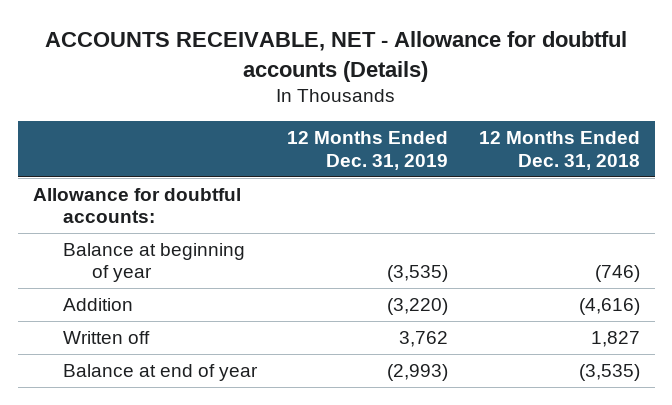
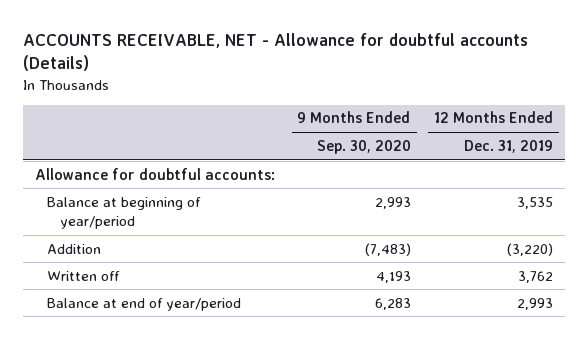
- | 12 Months Ended Dec. 31, 2019 | 12 Months Ended Dec. 31, 2018
+ | 9 Months Ended Sep. 30, 2020 | 12 Months Ended Dec. 31, 2019
- Balance at beginning of year | (3,535) | (746)
+ Balance at beginning of year/period | 2,993 | 3,535
- Balance at end of year | (2,993) | (3,535)
+ Balance at end of year/period | 6,283 | 2,993

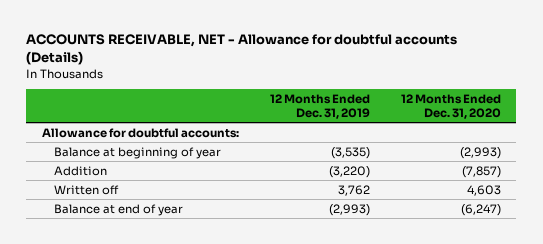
- | 9 Months Ended Sep. 30, 2020 | 12 Months Ended Dec. 31, 2019
+ | 12 Months Ended Dec. 31, 2019 | 12 Months Ended Dec. 31, 2020
- Balance at beginning of year/period | 2,993 | 3,535
+ Balance at beginning of year | (3,535) | (2,993)
- Balance at end of year/period | 6,283 | 2,993
+ Balance at end of year | (2,993) | (6,247)

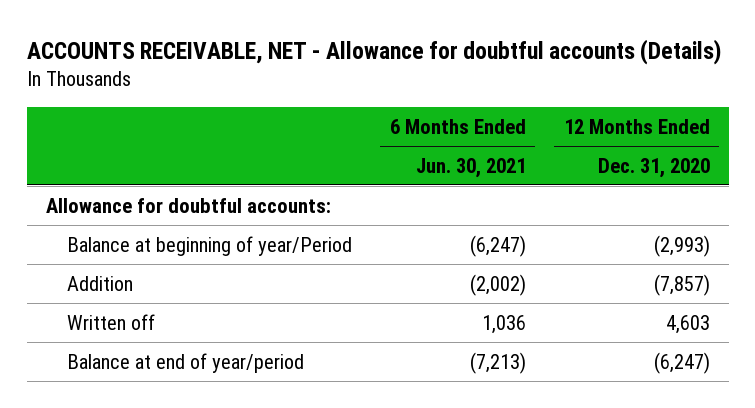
- | 12 Months Ended Dec. 31, 2019 | 12 Months Ended Dec. 31, 2020
+ | 6 Months Ended Jun. 30, 2021 | 12 Months Ended Dec. 31, 2020
- Balance at beginning of year | (3,535) | (2,993)
+ Balance at beginning of year/Period | (6,247) | (2,993)
- Balance at end of year | (2,993) | (6,247)
+ Balance at end of year/period | (7,213) | (6,247)

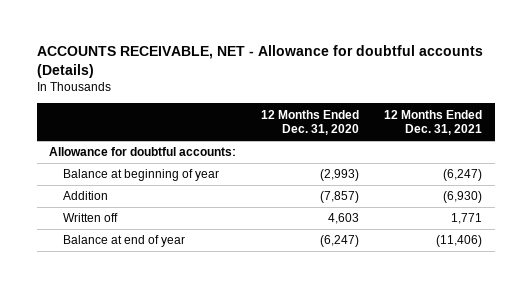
- | 6 Months Ended Jun. 30, 2021 | 12 Months Ended Dec. 31, 2020
+ | 12 Months Ended Dec. 31, 2020 | 12 Months Ended Dec. 31, 2021
- Balance at beginning of year/Period | (6,247) | (2,993)
+ Balance at beginning of year | (2,993) | (6,247)
- Balance at end of year/period | (7,213) | (6,247)
+ Balance at end of year | (6,247) | (11,406)

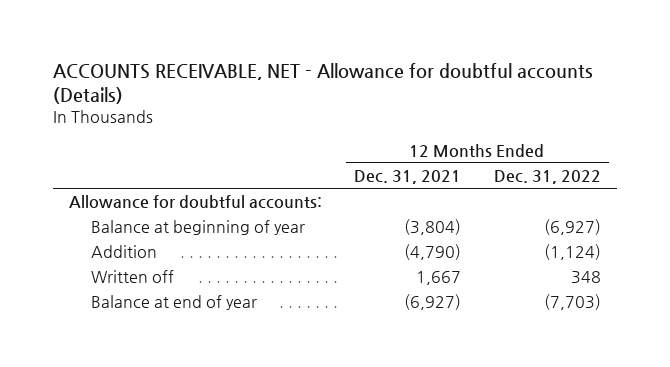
- | 12 Months Ended Dec. 31, 2020 | 12 Months Ended Dec. 31, 2021
+ | 12 Months Ended Dec. 31, 2021 | 12 Months Ended Dec. 31, 2022
- Balance at beginning of year | (2,993) | (6,247)
- Addition | (7,857) | (6,930)
- Written off | 4,603 | 1,771
- Balance at end of year | (6,247) | (11,406)
+ Balance at beginning of year | (3,804) | (6,927)
+ Addition | (4,790) | (1,124)
+ Written off | 1,667 | 348
+ Balance at end of year | (6,927) | (7,703)

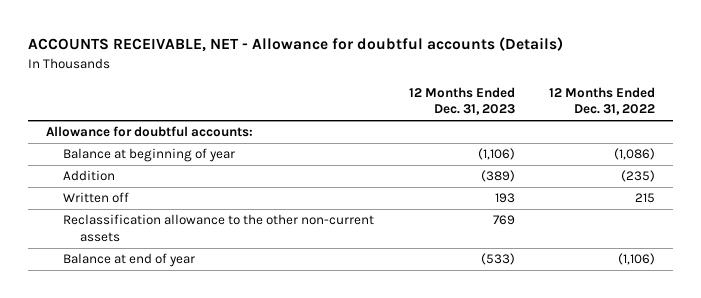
- | 12 Months Ended Dec. 31, 2021 | 12 Months Ended Dec. 31, 2022
+ | 12 Months Ended Dec. 31, 2023 | 12 Months Ended Dec. 31, 2022
- Balance at beginning of year | (3,804) | (6,927)
- Addition | (4,790) | (1,124)
- Written off | 1,667 | 348
- Balance at end of year | (6,927) | (7,703)
+ Balance at beginning of year | (1,106) | (1,086)
+ Addition | (389) | (235)
+ Written off | 193 | 215
+ Reclassification allowance to the other non-current assets | 769 |
+ Balance at end of year | (533) | (1,106)

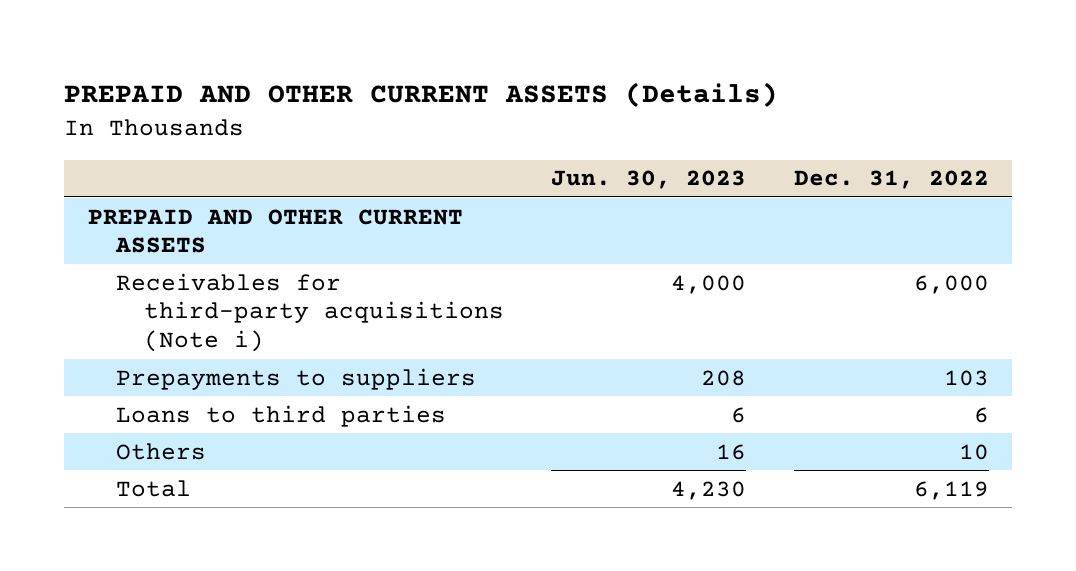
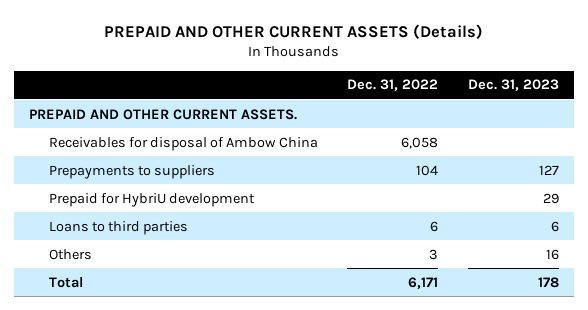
- | Jun. 30, 2023 | Dec. 31, 2022
+ | Dec. 31, 2022 | Dec. 31, 2023
- PREPAID AND OTHER CURRENT ASSETS
- Receivables for third-party acquisitions (Note i) | 4,000 | 6,000
- Prepayments to suppliers | 208 | 103
+ PREPAID AND OTHER CURRENT ASSETS.
+ Receivables for disposal of Ambow China | 6,058 |
+ Prepayments to suppliers | 104 | 127
+ Prepaid for HybriU development | | 29
- Others | 16 | 10
- Total | 4,230 | 6,119
+ Others | 3 | 16
+ Total | 6,171 | 178

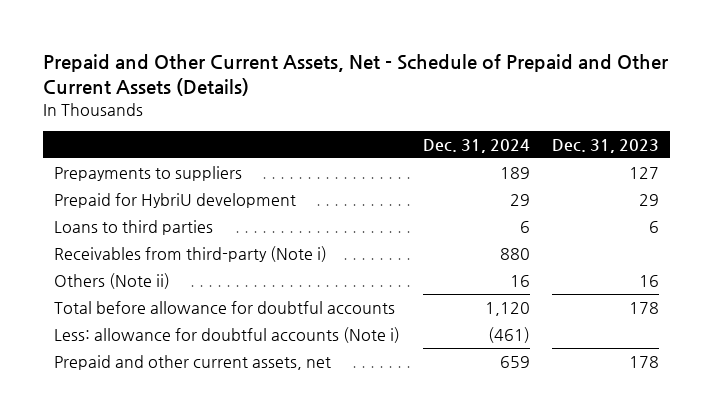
- PREPAID AND OTHER CURRENT ASSETS (Details)
+ Prepaid and Other Current Assets, Net - Schedule of Prepaid and Other Current Assets (Details)
- | Dec. 31, 2022 | Dec. 31, 2023
+ | Dec. 31, 2024 | Dec. 31, 2023
- PREPAID AND OTHER CURRENT ASSETS.
- Receivables for disposal of Ambow China | 6,058 |
- Others | 3 | 16
- Total | 6,171 | 178
+ Receivables from third-party (Note i) | 880 |
+ Others (Note ii) | 16 | 16
+ Total before allowance for doubtful accounts | 1,120 | 178
+ Less: allowance for doubtful accounts (Note i) | (461) |
+ Prepaid and other current assets, net | 659 | 178

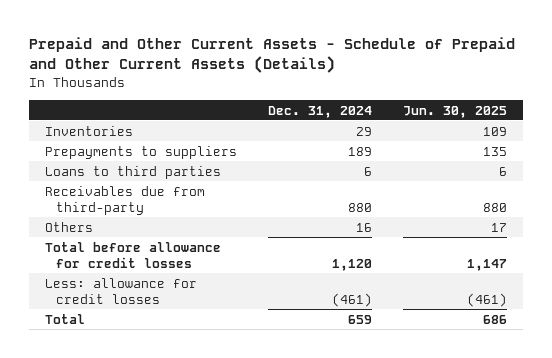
- Prepaid and Other Current Assets, Net - Schedule of Prepaid and Other Current Assets (Details)
+ Prepaid and Other Current Assets - Schedule of Prepaid and Other Current Assets (Details)
- | Dec. 31, 2024 | Dec. 31, 2023
+ | Dec. 31, 2024 | Jun. 30, 2025
+ Inventories | 29 | 109
- Prepaid for HybriU development | 29 | 29
- Receivables from third-party (Note i) | 880 |
- Others (Note ii) | 16 | 16
- Total before allowance for doubtful accounts | 1,120 | 178
- Less: allowance for doubtful accounts (Note i) | (461) |
- Prepaid and other current assets, net | 659 | 178
+ Receivables due from third-party | 880 | 880
+ Others | 16 | 17
+ Total before allowance for credit losses | 1,120 | 1,147
+ Less: allowance for credit losses | (461) | (461)
+ Total | 659 | 686

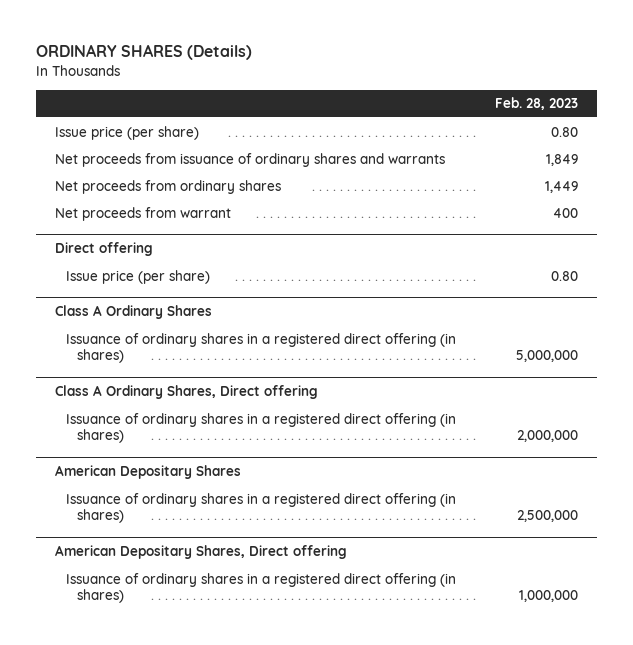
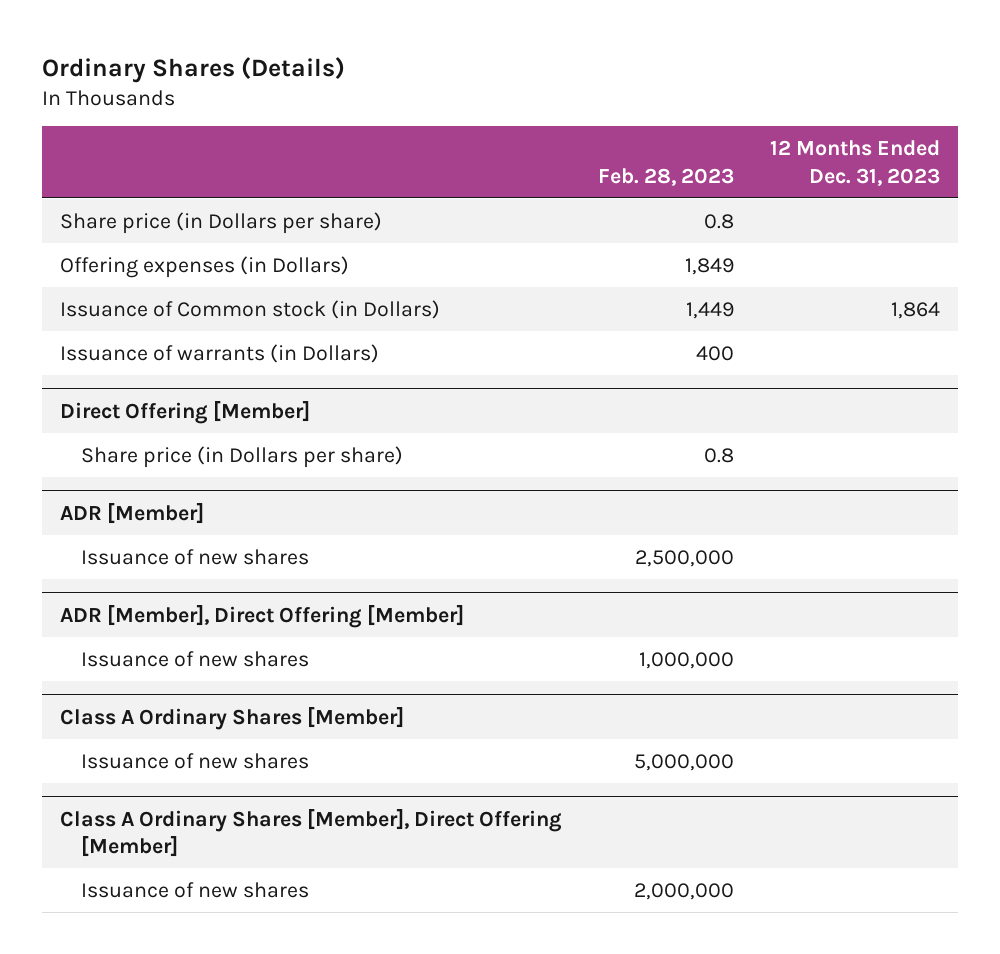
- ORDINARY SHARES (Details)
+ Ordinary Shares (Details)
- | Feb. 28, 2023
+ | Feb. 28, 2023 | 12 Months Ended Dec. 31, 2023
- Issue price (per share) | 0.80
- Net proceeds from issuance of ordinary shares and warrants | 1,849
- Net proceeds from ordinary shares | 1,449
- Net proceeds from warrant | 400
- Direct offering
- Issue price (per share) | 0.80
- Class A Ordinary Shares
- Issuance of ordinary shares in a registered direct offering (in shares) | 5,000,000
- Class A Ordinary Shares, Direct offering
- Issuance of ordinary shares in a registered direct offering (in shares) | 2,000,000
- American Depositary Shares
- Issuance of ordinary shares in a registered direct offering (in shares) | 2,500,000
- American Depositary Shares, Direct offering
- Issuance of ordinary shares in a registered direct offering (in shares) | 1,000,000
+ Share price (in Dollars per share) | 0.8 |
+ Offering expenses (in Dollars) | 1,849 |
+ Issuance of Common stock (in Dollars) | 1,449 | 1,864
+ Issuance of warrants (in Dollars) | 400 |
+ Direct Offering [Member]
+ Share price (in Dollars per share) | 0.8 |
+ ADR [Member]
+ Issuance of new shares | 2,500,000 |
+ ADR [Member], Direct Offering [Member]
+ Issuance of new shares | 1,000,000 |
+ Class A Ordinary Shares [Member]
+ Issuance of new shares | 5,000,000 |
+ Class A Ordinary Shares [Member], Direct Offering [Member]
+ Issuance of new shares | 2,000,000 |

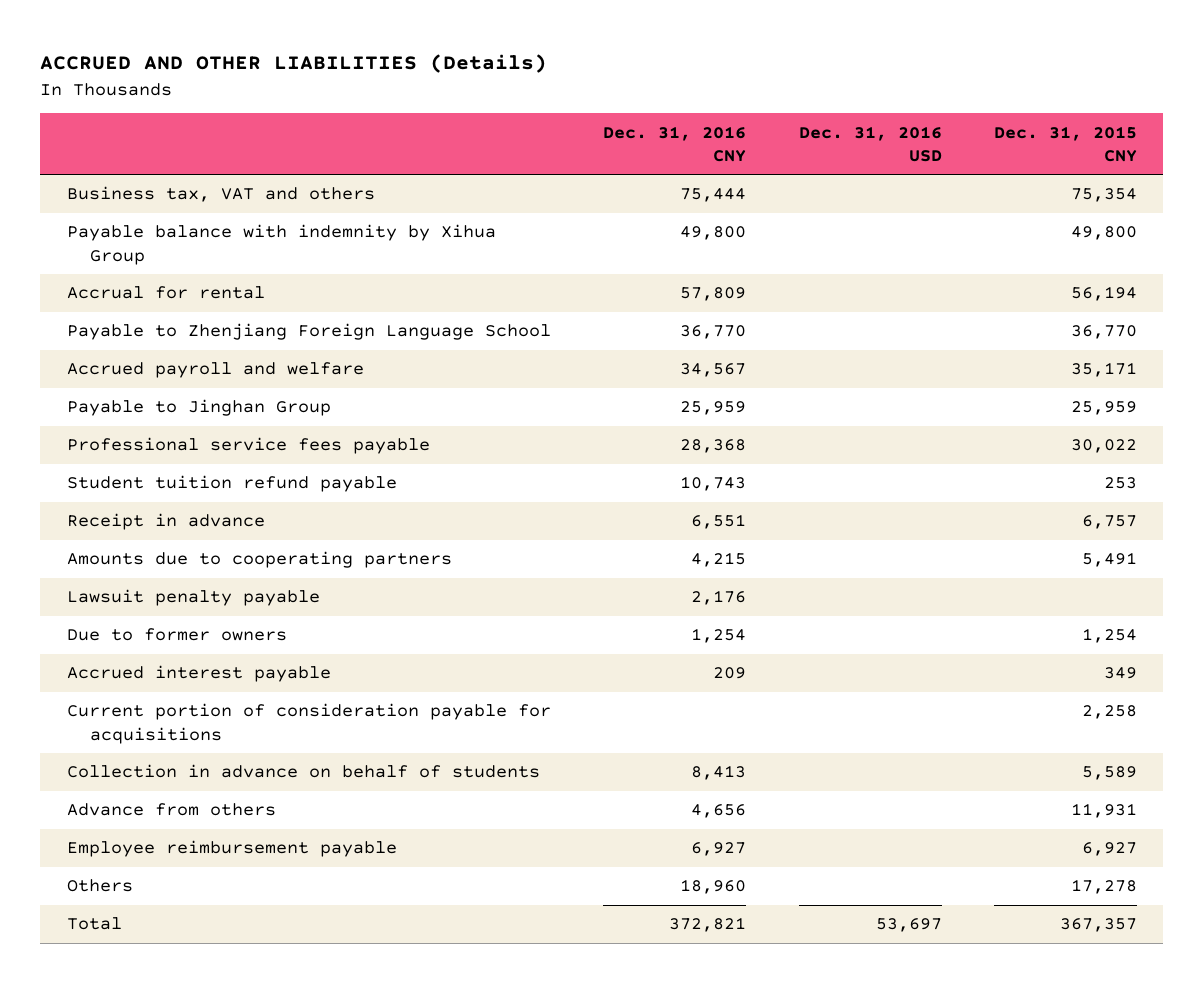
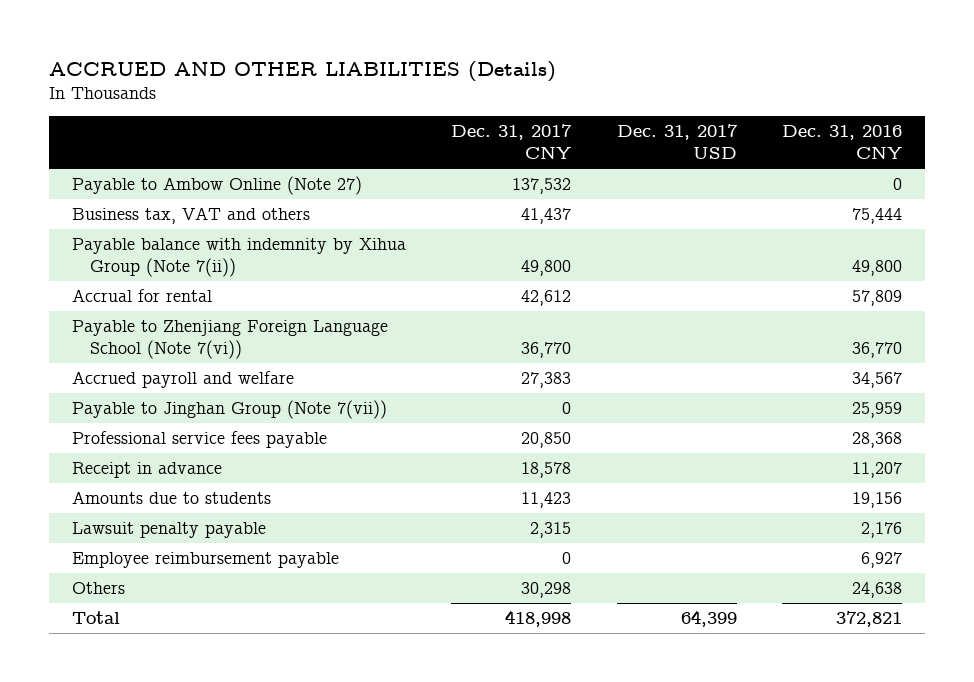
- | Dec. 31, 2016 CNY | Dec. 31, 2016 USD | Dec. 31, 2015 CNY
+ | Dec. 31, 2017 CNY | Dec. 31, 2017 USD | Dec. 31, 2016 CNY
+ Payable to Ambow Online (Note 27) | 137,532 | | 0
- Payable balance with indemnity by Xihua Group | 49,800 | | 49,800
+ Payable balance with indemnity by Xihua Group (Note 7(ii)) | 49,800 | | 49,800
- Payable to Zhenjiang Foreign Language School | 36,770 | | 36,770
+ Payable to Zhenjiang Foreign Language School (Note 7(vi)) | 36,770 | | 36,770
- Payable to Jinghan Group | 25,959 | | 25,959
+ Payable to Jinghan Group (Note 7(vii)) | 0 | | 25,959
- Student tuition refund payable | 10,743 | | 253
- Receipt in advance | 6,551 | | 6,757
- Amounts due to cooperating partners | 4,215 | | 5,491
+ Receipt in advance | 18,578 | | 11,207
+ Amounts due to students | 11,423 | | 19,156
- Due to former owners | 1,254 | | 1,254
- Accrued interest payable | 209 | | 349
- Current portion of consideration payable for acquisitions | | | 2,258
- Collection in advance on behalf of students | 8,413 | | 5,589
- Advance from others | 4,656 | | 11,931
- Others | 18,960 | | 17,278
+ Others | 30,298 | | 24,638

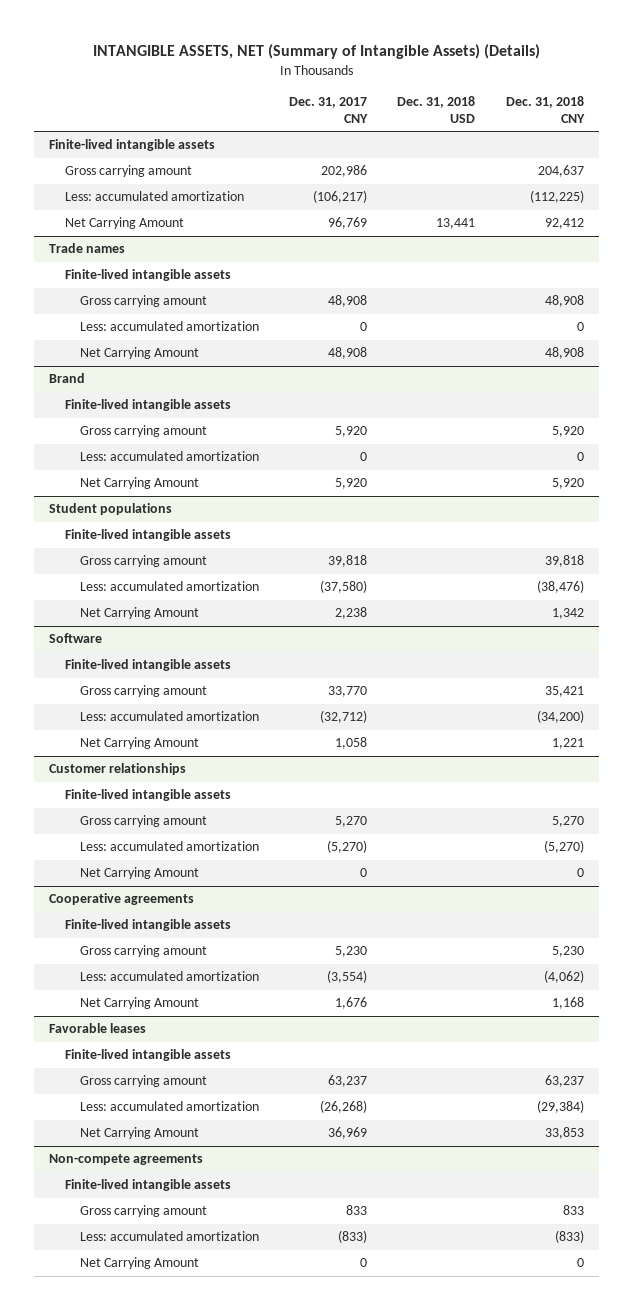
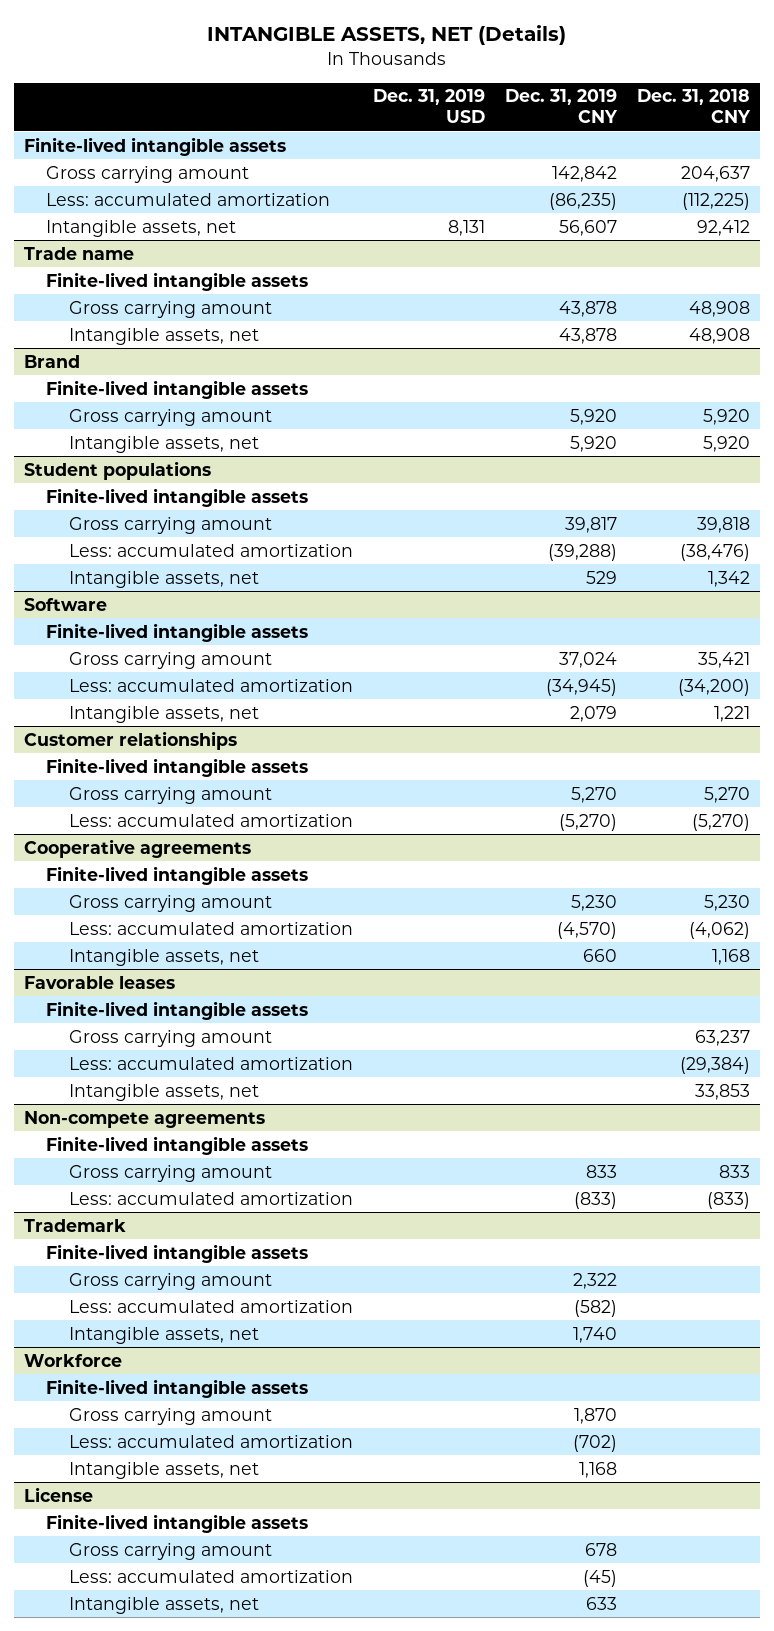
- INTANGIBLE ASSETS, NET (Summary of Intangible Assets) (Details)
+ INTANGIBLE ASSETS, NET (Details)
- | Dec. 31, 2017 CNY | Dec. 31, 2018 USD | Dec. 31, 2018 CNY
+ | Dec. 31, 2019 USD | Dec. 31, 2019 CNY | Dec. 31, 2018 CNY
- Net Carrying Amount | 96,769 | 13,441 | 92,412
- Trade names
+ Intangible assets, net | 8,131 | 56,607 | 92,412
+ Trade name
- Less: accumulated amortization | 0 | | 0
- Net Carrying Amount | 48,908 | | 48,908
+ Intangible assets, net | | 43,878 | 48,908
@ Brand
- Less: accumulated amortization | 0 | | 0
- Net Carrying Amount | 5,920 | | 5,920
+ Intangible assets, net | | 5,920 | 5,920
@ Student populations
- Net Carrying Amount | 2,238 | | 1,342
+ Intangible assets, net | | 529 | 1,342
@ Software
- Net Carrying Amount | 1,058 | | 1,221
+ Intangible assets, net | | 2,079 | 1,221
@ Customer relationships
- Net Carrying Amount | 0 | | 0
@ Cooperative agreements
- Net Carrying Amount | 1,676 | | 1,168
+ Intangible assets, net | | 660 | 1,168
@ Favorable leases
- Net Carrying Amount | 36,969 | | 33,853
+ Intangible assets, net | | | 33,853
@ Non-compete agreements
- Net Carrying Amount | 0 | | 0
+ Trademark
+ Finite-lived intangible assets
+ Gross carrying amount | | 2,322 |
+ Less: accumulated amortization | | (582) |
+ Intangible assets, net | | 1,740 |
+ Workforce
+ Finite-lived intangible assets
+ Gross carrying amount | | 1,870 |
+ Less: accumulated amortization | | (702) |
+ Intangible assets, net | | 1,168 |
+ License
+ Finite-lived intangible assets
+ Gross carrying amount | | 678 |
+ Less: accumulated amortization | | (45) |
+ Intangible assets, net | | 633 |

